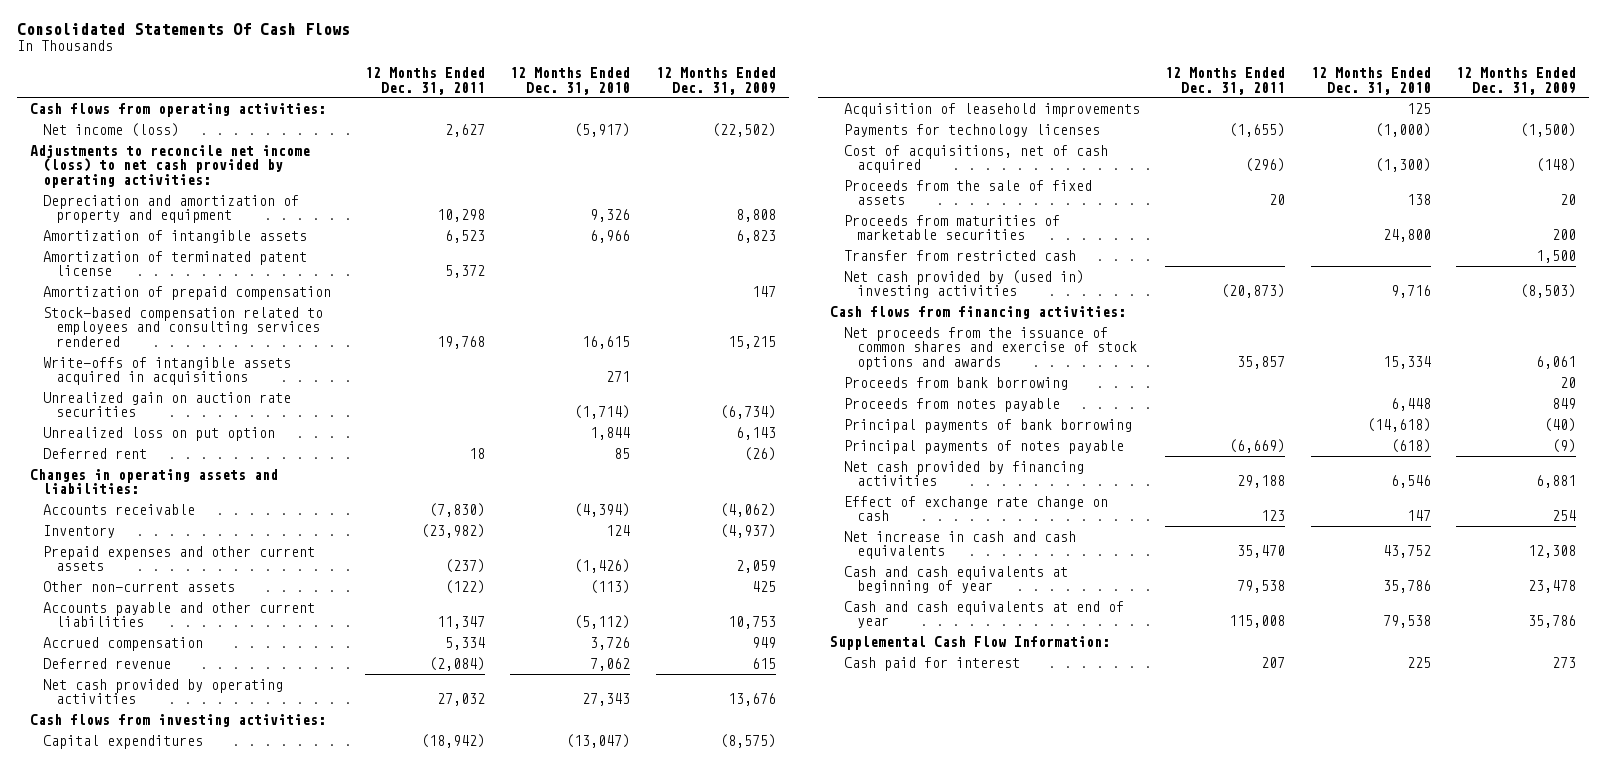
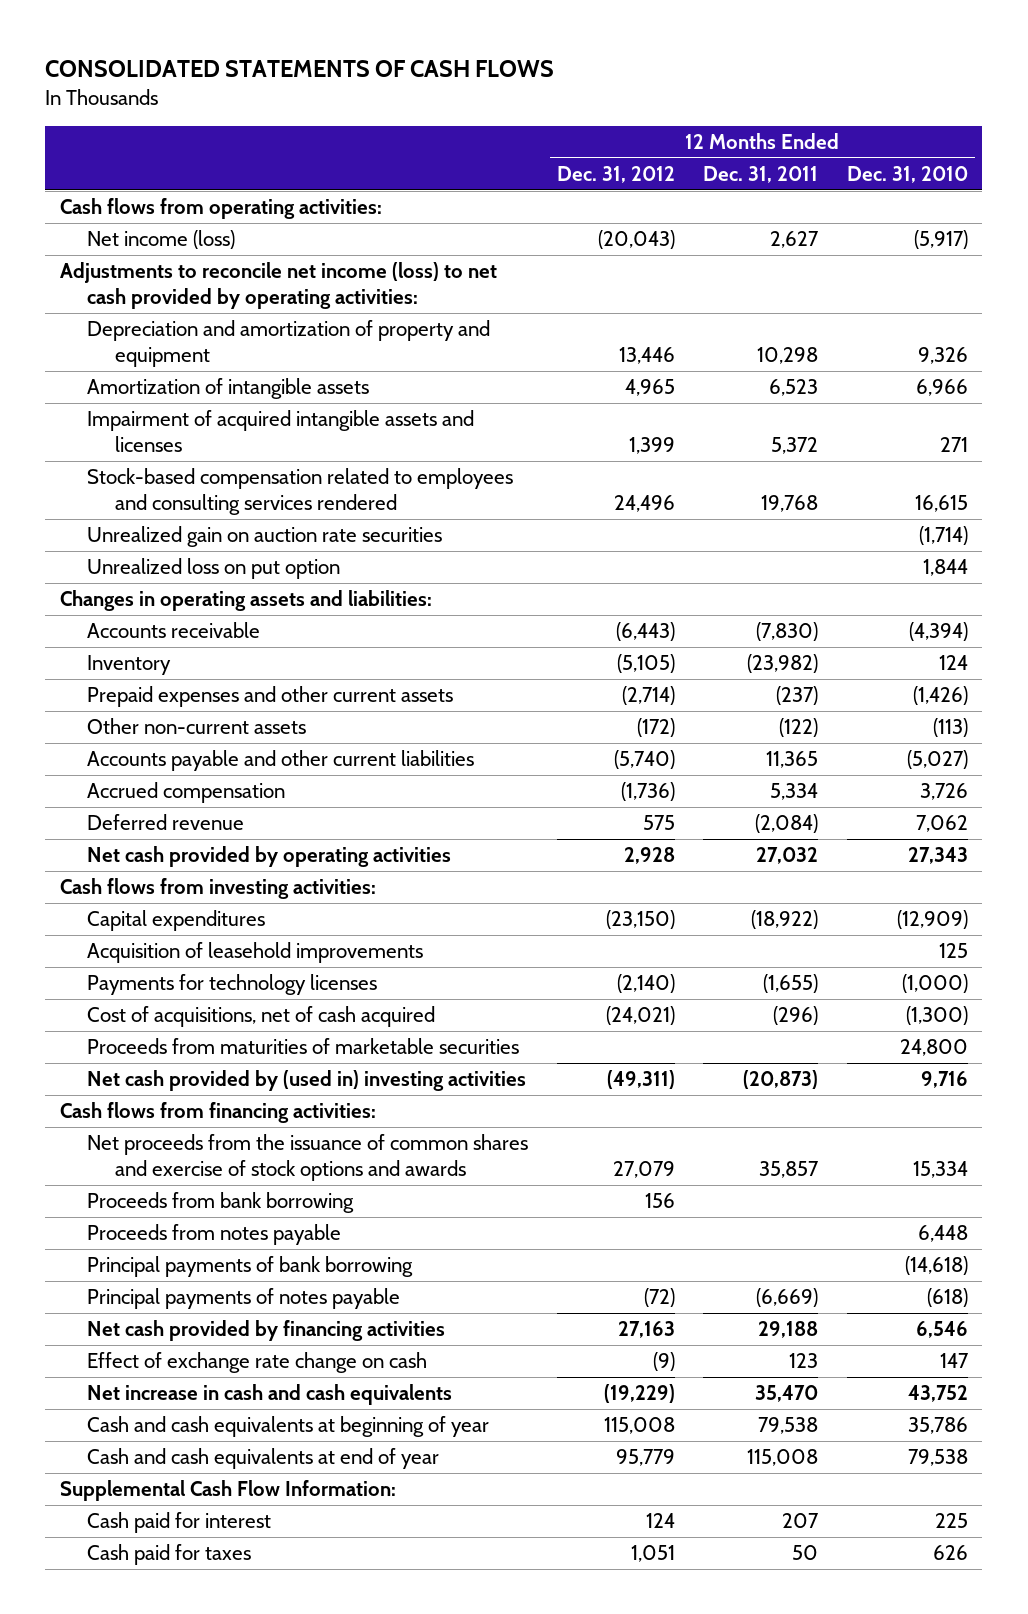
- Consolidated Statements Of Cash Flows
+ CONSOLIDATED STATEMENTS OF CASH FLOWS
- | 12 Months Ended Dec. 31, 2011 | 12 Months Ended Dec. 31, 2010 | 12 Months Ended Dec. 31, 2009
+ | 12 Months Ended Dec. 31, 2012 | 12 Months Ended Dec. 31, 2011 | 12 Months Ended Dec. 31, 2010
- Amortization of terminated patent license | 5,372 | |
- Amortization of prepaid compensation | | | 147
+ Impairment of acquired intangible assets and licenses | 1,399 | 5,372 | 271
- Write-offs of intangible assets acquired in acquisitions | | 271 |
- Deferred rent | 18 | 85 | (26)
- Accounts payable and other current liabilities | 11,347 | (5,112) | 10,753
+ Accounts payable and other current liabilities | (5,740) | 11,365 | (5,027)
- Capital expenditures | (18,942) | (13,047) | (8,575)
+ Capital expenditures | (23,150) | (18,922) | (12,909)
- Proceeds from the sale of fixed assets | 20 | 138 | 20
- Transfer from restricted cash | | | 1,500
+ Cash paid for taxes | 1,051 | 50 | 626

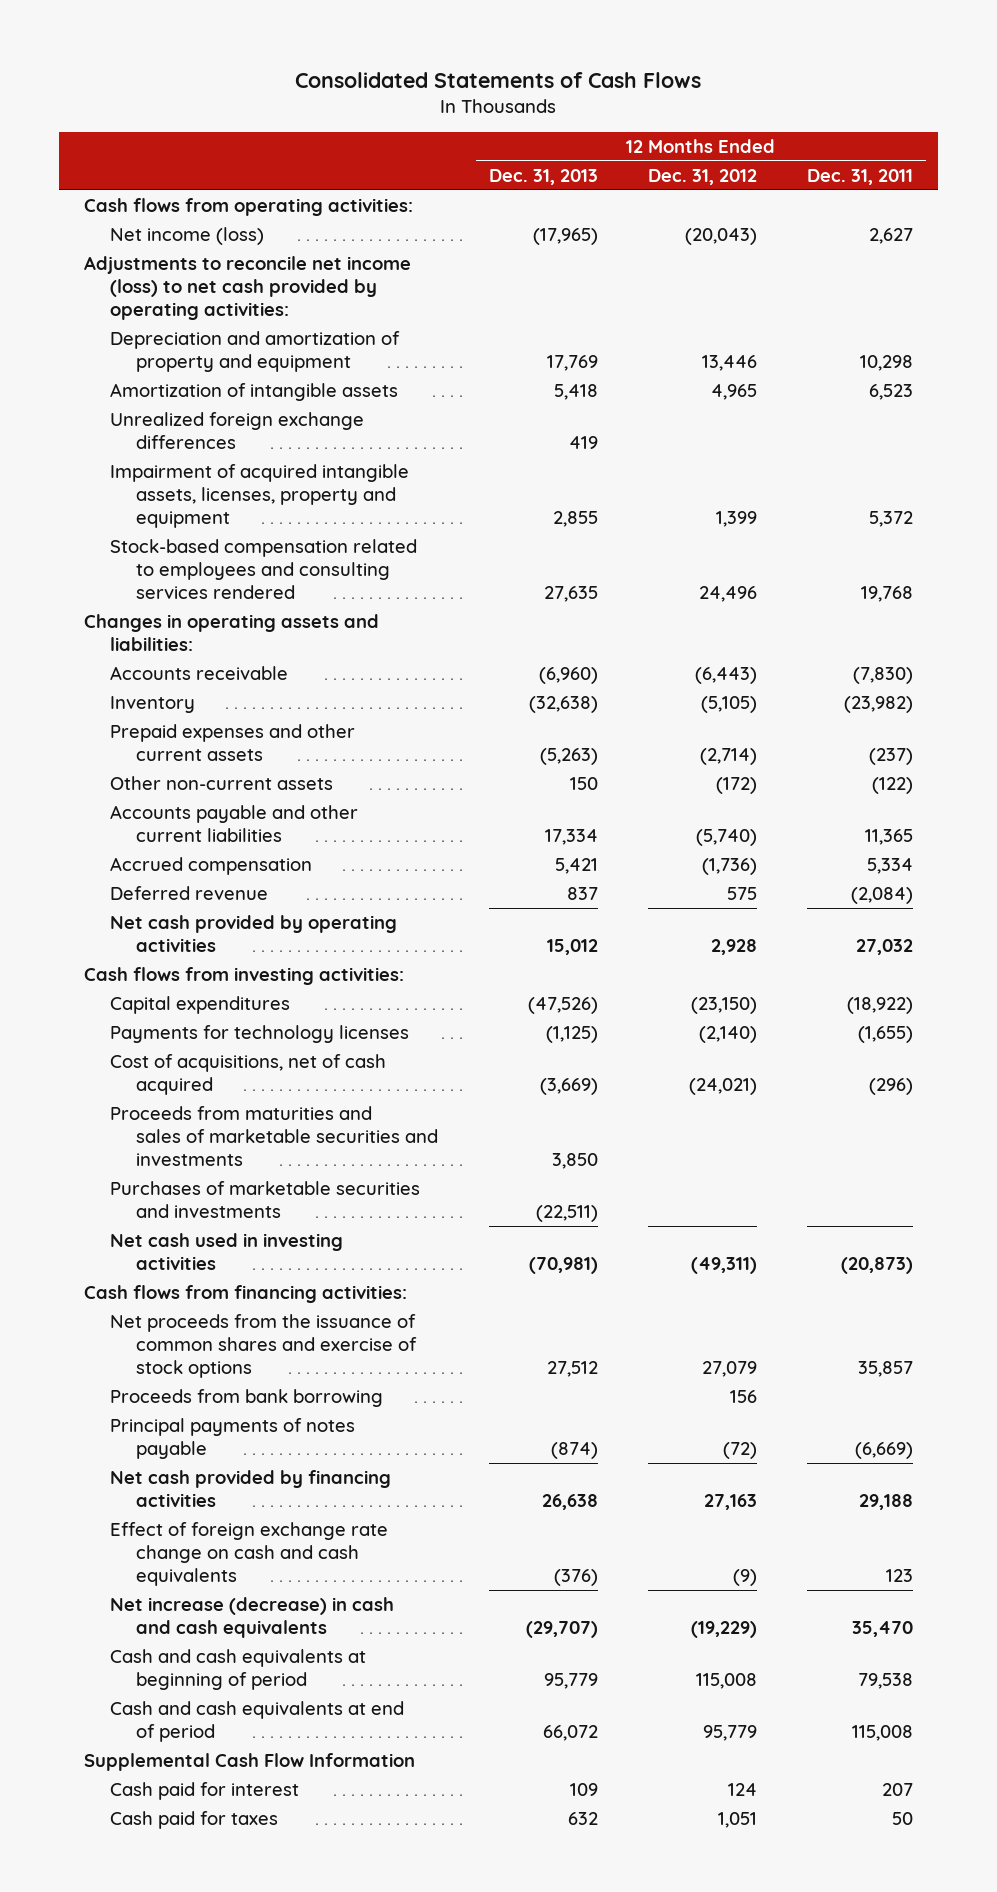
- CONSOLIDATED STATEMENTS OF CASH FLOWS
+ Consolidated Statements of Cash Flows
- | 12 Months Ended Dec. 31, 2012 | 12 Months Ended Dec. 31, 2011 | 12 Months Ended Dec. 31, 2010
+ | 12 Months Ended Dec. 31, 2013 | 12 Months Ended Dec. 31, 2012 | 12 Months Ended Dec. 31, 2011
- Impairment of acquired intangible assets and licenses | 1,399 | 5,372 | 271
+ Unrealized foreign exchange differences | 419 | |
+ Impairment of acquired intangible assets, licenses, property and equipment | 2,855 | 1,399 | 5,372
- Unrealized gain on auction rate securities | | | (1,714)
- Unrealized loss on put option | | | 1,844
- Acquisition of leasehold improvements | | | 125
- Proceeds from maturities of marketable securities | | | 24,800
- Net cash provided by (used in) investing activities | (49,311) | (20,873) | 9,716
+ Proceeds from maturities and sales of marketable securities and investments | 3,850 | |
+ Purchases of marketable securities and investments | (22,511) | |
+ Net cash used in investing activities | (70,981) | (49,311) | (20,873)
- Net proceeds from the issuance of common shares and exercise of stock options and awards | 27,079 | 35,857 | 15,334
+ Net proceeds from the issuance of common shares and exercise of stock options | 27,512 | 27,079 | 35,857
- Proceeds from notes payable | | | 6,448
- Principal payments of bank borrowing | | | (14,618)
- Effect of exchange rate change on cash | (9) | 123 | 147
- Net increase in cash and cash equivalents | (19,229) | 35,470 | 43,752
- Cash and cash equivalents at beginning of year | 115,008 | 79,538 | 35,786
- Cash and cash equivalents at end of year | 95,779 | 115,008 | 79,538
- Supplemental Cash Flow Information:
+ Effect of foreign exchange rate change on cash and cash equivalents | (376) | (9) | 123
+ Net increase (decrease) in cash and cash equivalents | (29,707) | (19,229) | 35,470
+ Cash and cash equivalents at beginning of period | 95,779 | 115,008 | 79,538
+ Cash and cash equivalents at end of period | 66,072 | 95,779 | 115,008
+ Supplemental Cash Flow Information

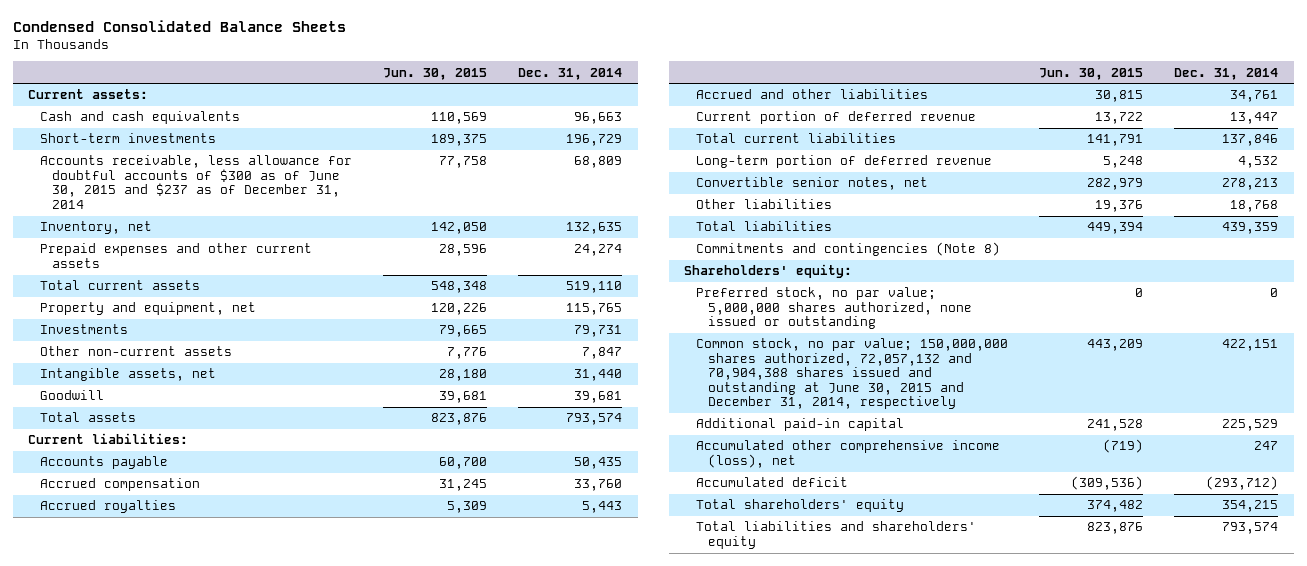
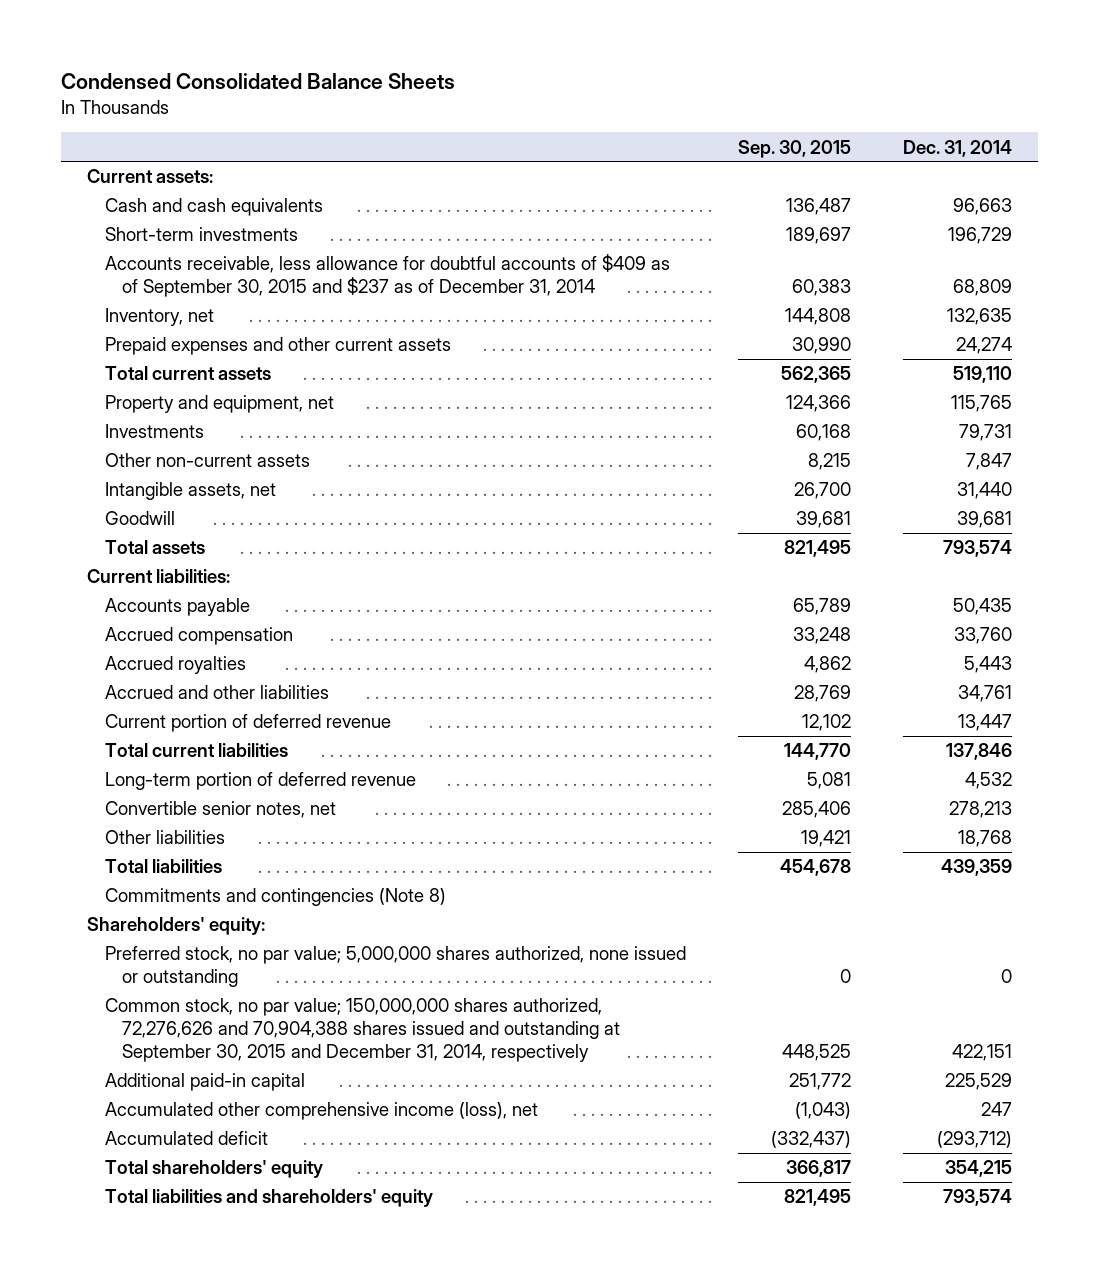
- | Jun. 30, 2015 | Dec. 31, 2014
+ | Sep. 30, 2015 | Dec. 31, 2014
- Accounts receivable, less allowance for doubtful accounts of $300 as of June 30, 2015 and $237 as of December 31, 2014 | 77,758 | 68,809
+ Accounts receivable, less allowance for doubtful accounts of $409 as of September 30, 2015 and $237 as of December 31, 2014 | 60,383 | 68,809
- Common stock, no par value; 150,000,000 shares authorized, 72,057,132 and 70,904,388 shares issued and outstanding at June 30, 2015 and December 31, 2014, respectively | 443,209 | 422,151
+ Common stock, no par value; 150,000,000 shares authorized, 72,276,626 and 70,904,388 shares issued and outstanding at September 30, 2015 and December 31, 2014, respectively | 448,525 | 422,151

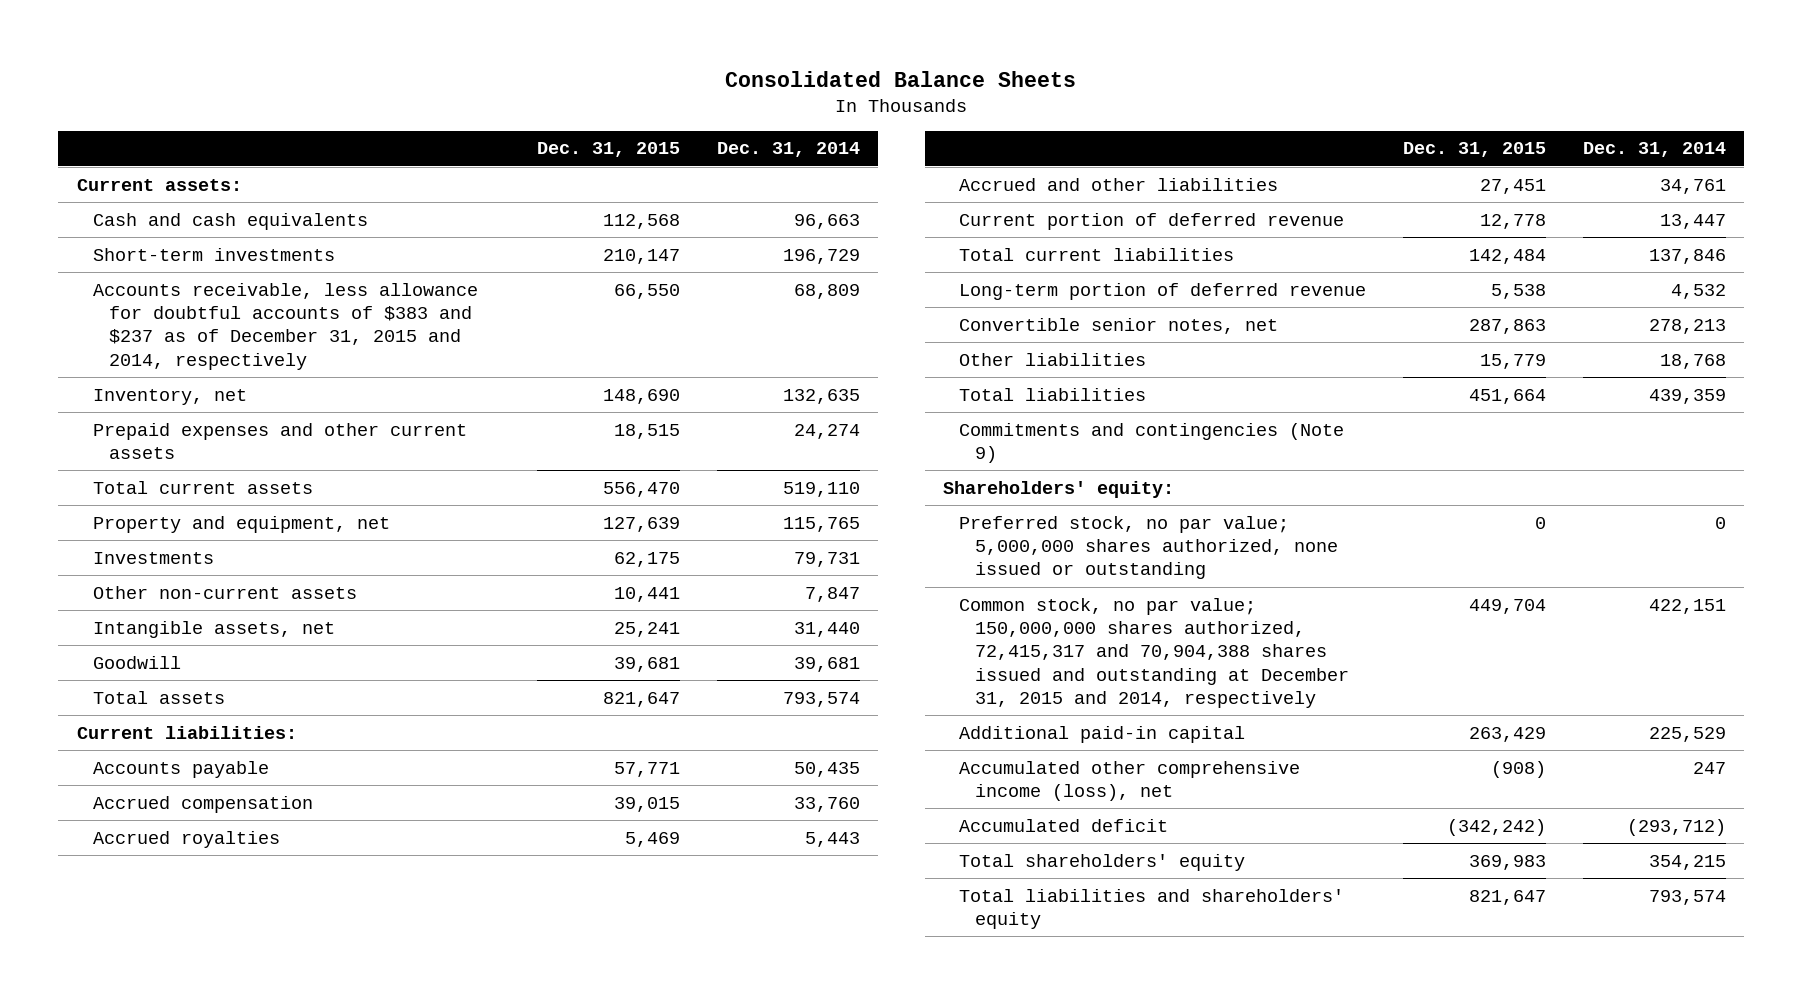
- Condensed Consolidated Balance Sheets
+ Consolidated Balance Sheets
- | Sep. 30, 2015 | Dec. 31, 2014
+ | Dec. 31, 2015 | Dec. 31, 2014
- Accounts receivable, less allowance for doubtful accounts of $409 as of September 30, 2015 and $237 as of December 31, 2014 | 60,383 | 68,809
+ Accounts receivable, less allowance for doubtful accounts of $383 and $237 as of December 31, 2015 and 2014, respectively | 66,550 | 68,809
- Commitments and contingencies (Note 8)
+ Commitments and contingencies (Note 9)
- Common stock, no par value; 150,000,000 shares authorized, 72,276,626 and 70,904,388 shares issued and outstanding at September 30, 2015 and December 31, 2014, respectively | 448,525 | 422,151
+ Common stock, no par value; 150,000,000 shares authorized, 72,415,317 and 70,904,388 shares issued and outstanding at December 31, 2015 and 2014, respectively | 449,704 | 422,151

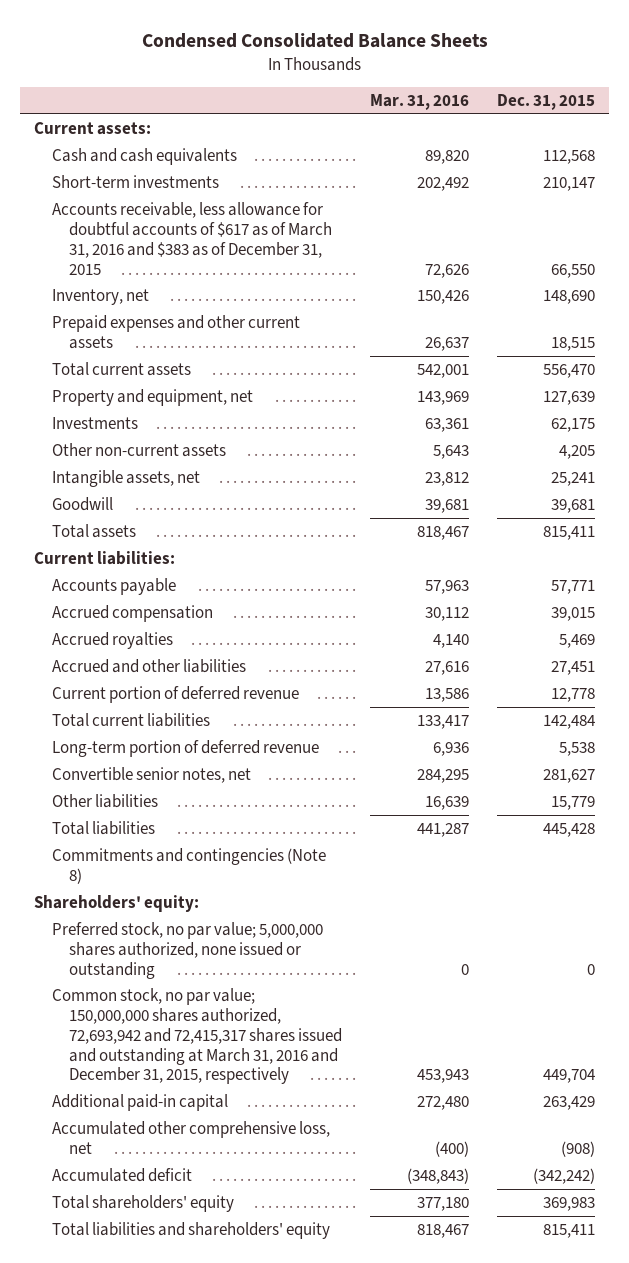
- Consolidated Balance Sheets
+ Condensed Consolidated Balance Sheets
- | Dec. 31, 2015 | Dec. 31, 2014
+ | Mar. 31, 2016 | Dec. 31, 2015
- Accounts receivable, less allowance for doubtful accounts of $383 and $237 as of December 31, 2015 and 2014, respectively | 66,550 | 68,809
+ Accounts receivable, less allowance for doubtful accounts of $617 as of March 31, 2016 and $383 as of December 31, 2015 | 72,626 | 66,550
- Other non-current assets | 10,441 | 7,847
+ Other non-current assets | 5,643 | 4,205
- Total assets | 821,647 | 793,574
+ Total assets | 818,467 | 815,411
- Convertible senior notes, net | 287,863 | 278,213
+ Convertible senior notes, net | 284,295 | 281,627
- Total liabilities | 451,664 | 439,359
- Commitments and contingencies (Note 9)
+ Total liabilities | 441,287 | 445,428
+ Commitments and contingencies (Note 8)
- Common stock, no par value; 150,000,000 shares authorized, 72,415,317 and 70,904,388 shares issued and outstanding at December 31, 2015 and 2014, respectively | 449,704 | 422,151
+ Common stock, no par value; 150,000,000 shares authorized, 72,693,942 and 72,415,317 shares issued and outstanding at March 31, 2016 and December 31, 2015, respectively | 453,943 | 449,704
- Accumulated other comprehensive income (loss), net | (908) | 247
+ Accumulated other comprehensive loss, net | (400) | (908)
- Total liabilities and shareholders' equity | 821,647 | 793,574
+ Total liabilities and shareholders' equity | 818,467 | 815,411

